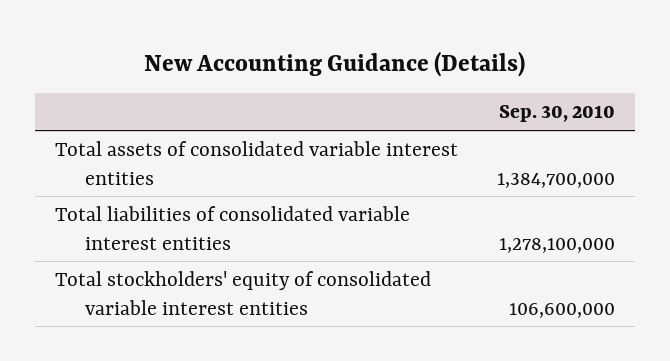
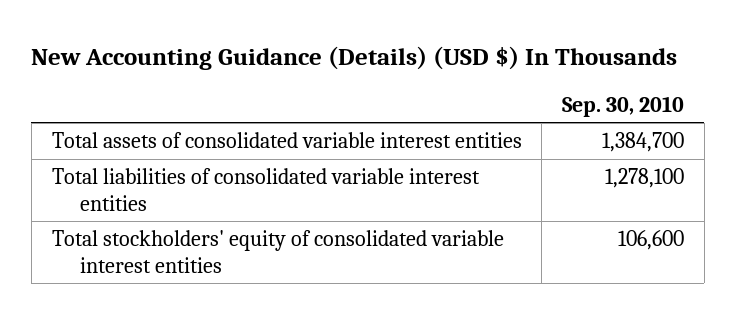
- New Accounting Guidance (Details)
+ New Accounting Guidance (Details) (USD $) In Thousands
- Total assets of consolidated variable interest entities | 1,384,700,000
- Total liabilities of consolidated variable interest entities | 1,278,100,000
- Total stockholders' equity of consolidated variable interest entities | 106,600,000
+ Total assets of consolidated variable interest entities | 1,384,700
+ Total liabilities of consolidated variable interest entities | 1,278,100
+ Total stockholders' equity of consolidated variable interest entities | 106,600

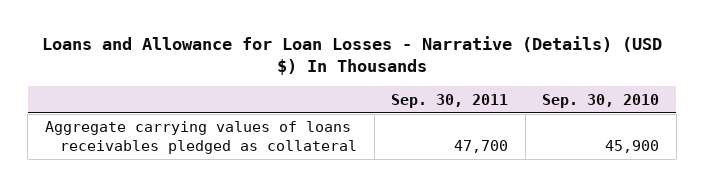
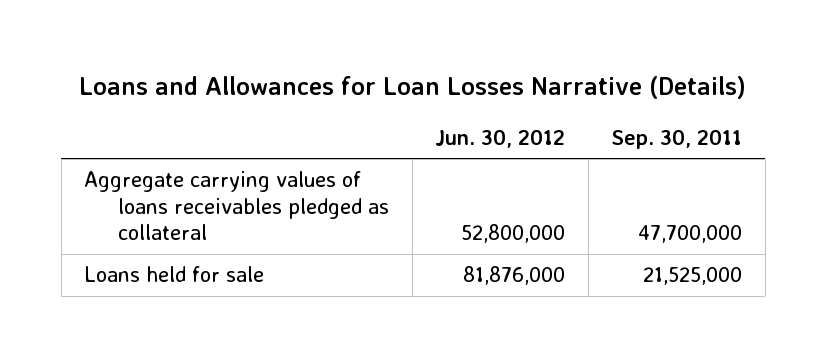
- Loans and Allowance for Loan Losses - Narrative (Details) (USD $) In Thousands
+ Loans and Allowances for Loan Losses Narrative (Details)
- | Sep. 30, 2011 | Sep. 30, 2010
+ | Jun. 30, 2012 | Sep. 30, 2011
- Aggregate carrying values of loans receivables pledged as collateral | 47,700 | 45,900
+ Aggregate carrying values of loans receivables pledged as collateral | 52,800,000 | 47,700,000
+ Loans held for sale | 81,876,000 | 21,525,000

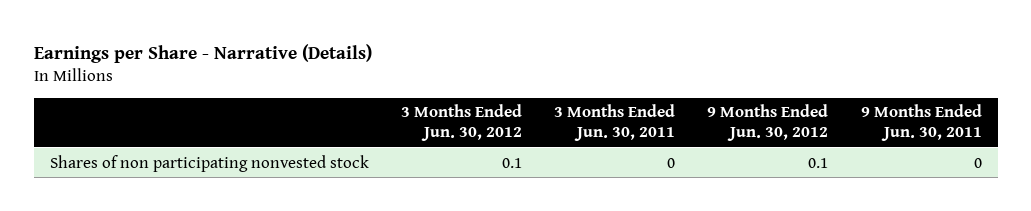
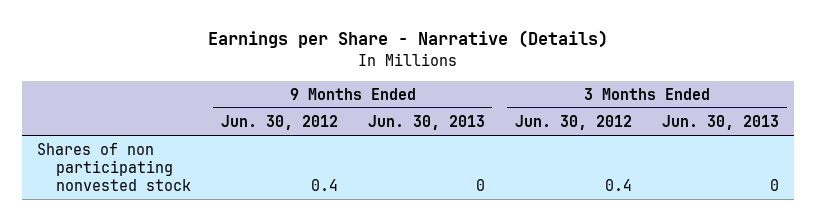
- | 3 Months Ended Jun. 30, 2012 | 3 Months Ended Jun. 30, 2011 | 9 Months Ended Jun. 30, 2012 | 9 Months Ended Jun. 30, 2011
+ | 9 Months Ended Jun. 30, 2012 | 9 Months Ended Jun. 30, 2013 | 3 Months Ended Jun. 30, 2012 | 3 Months Ended Jun. 30, 2013
- Shares of non participating nonvested stock | 0.1 | 0 | 0.1 | 0
+ Shares of non participating nonvested stock | 0.4 | 0 | 0.4 | 0

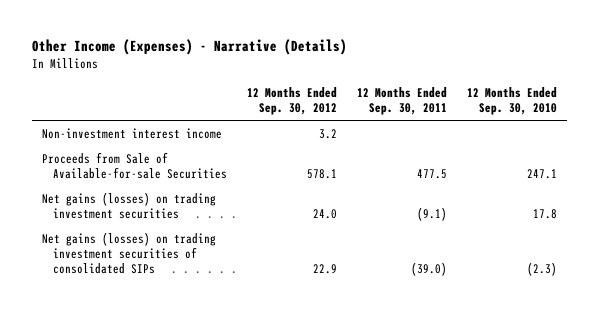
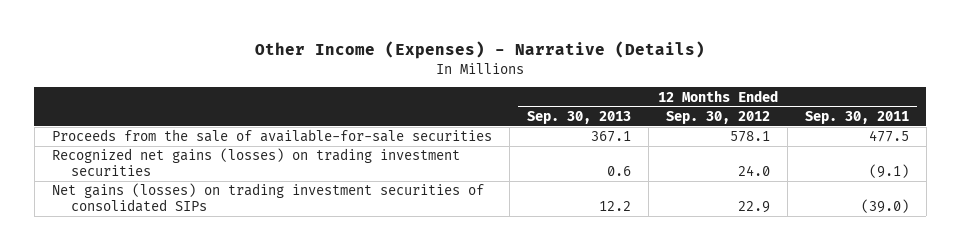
- | 12 Months Ended Sep. 30, 2012 | 12 Months Ended Sep. 30, 2011 | 12 Months Ended Sep. 30, 2010
+ | 12 Months Ended Sep. 30, 2013 | 12 Months Ended Sep. 30, 2012 | 12 Months Ended Sep. 30, 2011
- Non-investment interest income | 3.2 | |
- Proceeds from Sale of Available-for-sale Securities | 578.1 | 477.5 | 247.1
- Net gains (losses) on trading investment securities | 24.0 | (9.1) | 17.8
+ Proceeds from the sale of available-for-sale securities | 367.1 | 578.1 | 477.5
+ Recognized net gains (losses) on trading investment securities | 0.6 | 24.0 | (9.1)

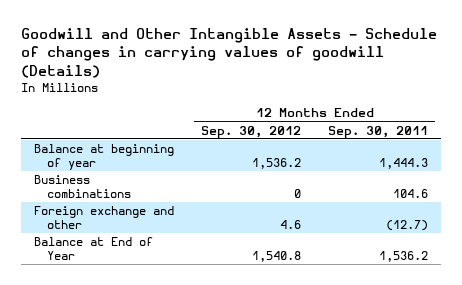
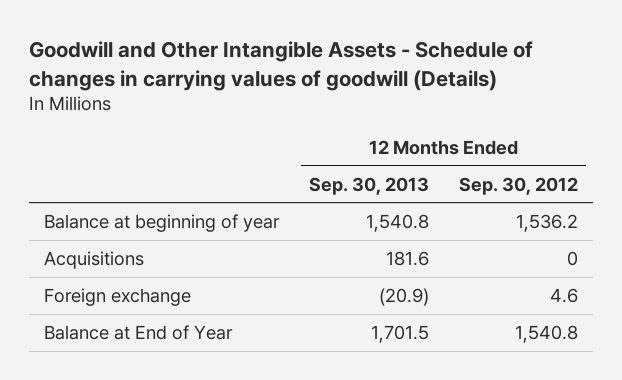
- | 12 Months Ended Sep. 30, 2012 | 12 Months Ended Sep. 30, 2011
+ | 12 Months Ended Sep. 30, 2013 | 12 Months Ended Sep. 30, 2012
- Business combinations | 0 | 104.6
- Foreign exchange and other | 4.6 | (12.7)
+ Acquisitions | 181.6 | 0
+ Foreign exchange | (20.9) | 4.6

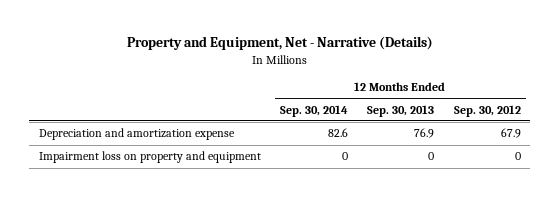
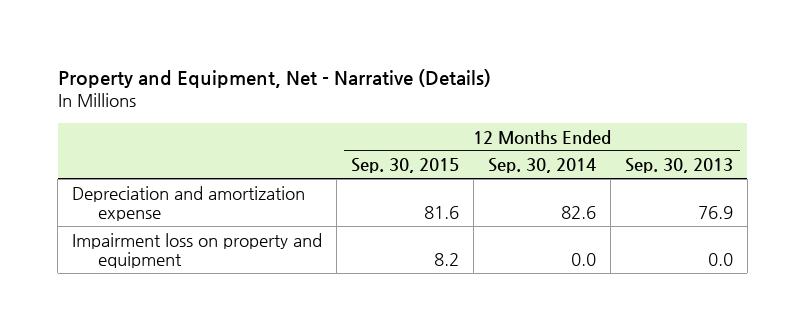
- | 12 Months Ended Sep. 30, 2014 | 12 Months Ended Sep. 30, 2013 | 12 Months Ended Sep. 30, 2012
+ | 12 Months Ended Sep. 30, 2015 | 12 Months Ended Sep. 30, 2014 | 12 Months Ended Sep. 30, 2013
- Impairment loss on property and equipment | 0 | 0 | 0
+ Impairment loss on property and equipment | 8.2 | 0.0 | 0.0

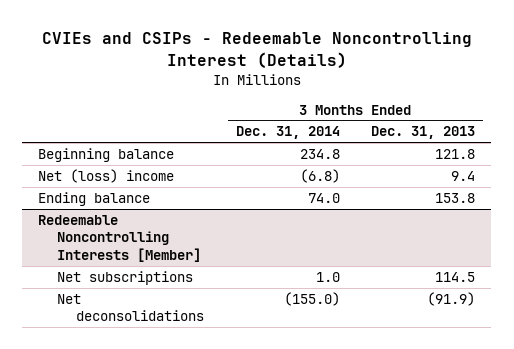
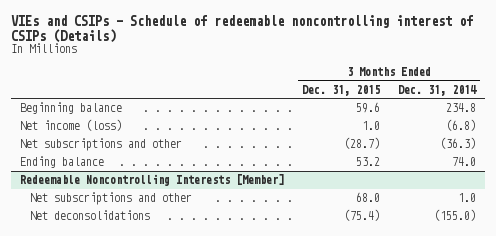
- CVIEs and CSIPs - Redeemable Noncontrolling Interest (Details)
+ VIEs and CSIPs - Schedule of redeemable noncontrolling interest of CSIPs (Details)
- | 3 Months Ended Dec. 31, 2014 | 3 Months Ended Dec. 31, 2013
+ | 3 Months Ended Dec. 31, 2015 | 3 Months Ended Dec. 31, 2014
- Net (loss) income | (6.8) | 9.4
+ Net income (loss) | 1.0 | (6.8)
+ Net subscriptions and other | (28.7) | (36.3)
@ Redeemable Noncontrolling Interests [Member]
- Net subscriptions | 1.0 | 114.5
+ Net subscriptions and other | 68.0 | 1.0

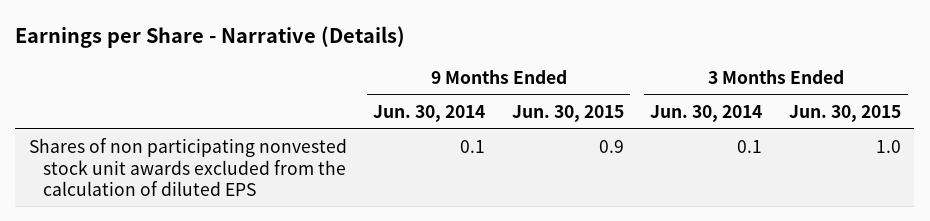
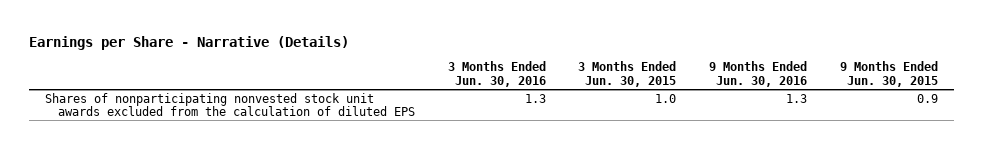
- | 9 Months Ended Jun. 30, 2014 | 9 Months Ended Jun. 30, 2015 | 3 Months Ended Jun. 30, 2014 | 3 Months Ended Jun. 30, 2015
+ | 3 Months Ended Jun. 30, 2016 | 3 Months Ended Jun. 30, 2015 | 9 Months Ended Jun. 30, 2016 | 9 Months Ended Jun. 30, 2015
- Shares of non participating nonvested stock unit awards excluded from the calculation of diluted EPS | 0.1 | 0.9 | 0.1 | 1.0
+ Shares of nonparticipating nonvested stock unit awards excluded from the calculation of diluted EPS | 1.3 | 1.0 | 1.3 | 0.9

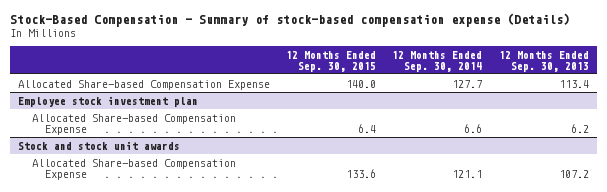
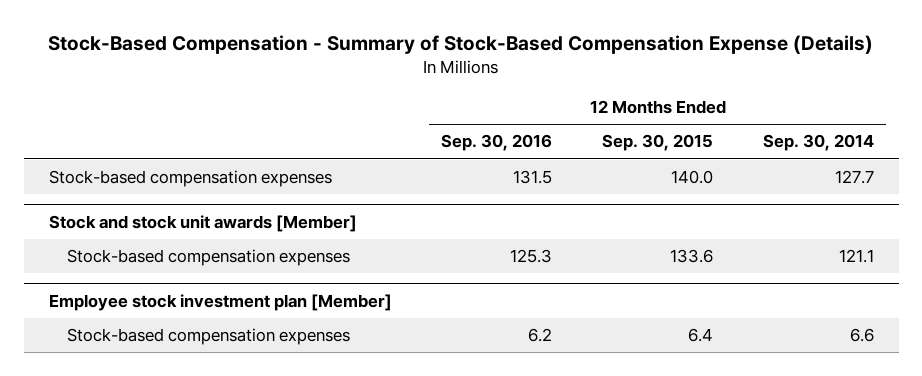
- Stock-Based Compensation - Summary of stock-based compensation expense (Details)
+ Stock-Based Compensation - Summary of Stock-Based Compensation Expense (Details)
- | 12 Months Ended Sep. 30, 2015 | 12 Months Ended Sep. 30, 2014 | 12 Months Ended Sep. 30, 2013
+ | 12 Months Ended Sep. 30, 2016 | 12 Months Ended Sep. 30, 2015 | 12 Months Ended Sep. 30, 2014
- Allocated Share-based Compensation Expense | 140.0 | 127.7 | 113.4
- Employee stock investment plan
- Allocated Share-based Compensation Expense | 6.4 | 6.6 | 6.2
- Stock and stock unit awards
- Allocated Share-based Compensation Expense | 133.6 | 121.1 | 107.2
+ Stock-based compensation expenses | 131.5 | 140.0 | 127.7
+ Stock and stock unit awards [Member]
+ Stock-based compensation expenses | 125.3 | 133.6 | 121.1
+ Employee stock investment plan [Member]
+ Stock-based compensation expenses | 6.2 | 6.4 | 6.6

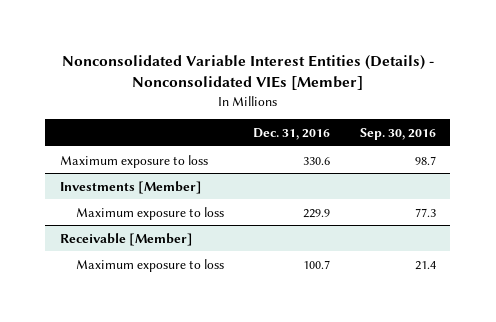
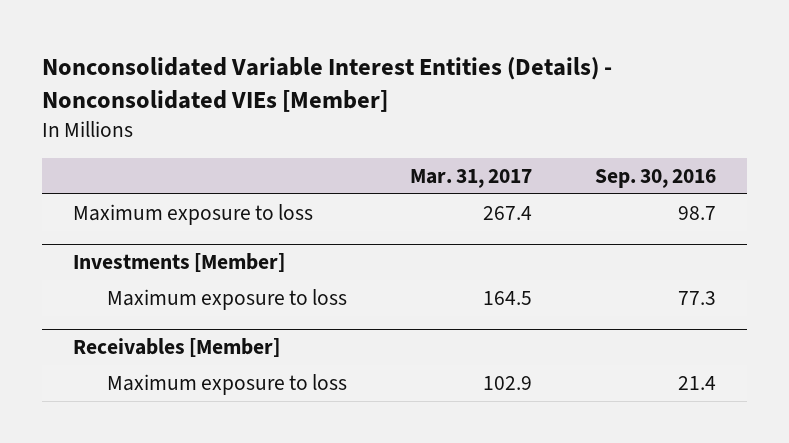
- | Dec. 31, 2016 | Sep. 30, 2016
+ | Mar. 31, 2017 | Sep. 30, 2016
- Receivable [Member]
+ Receivables [Member]

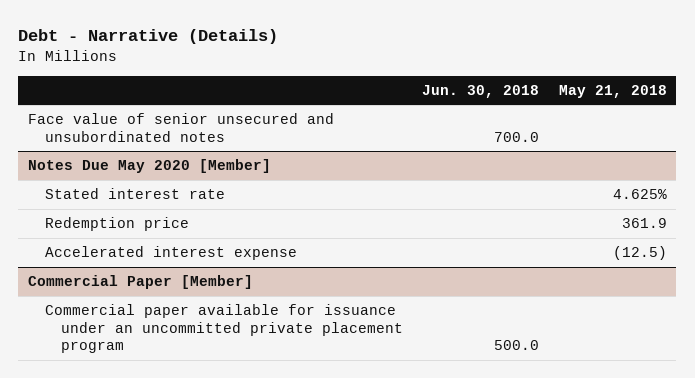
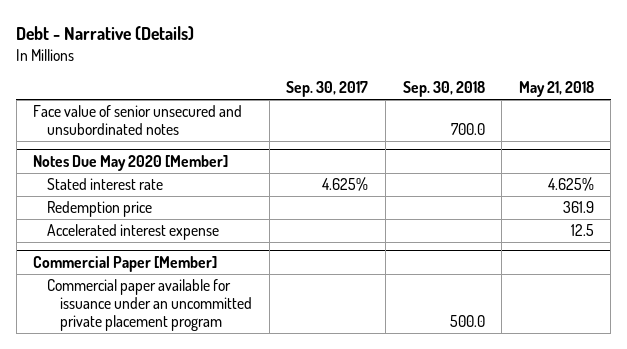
- | Jun. 30, 2018 | May 21, 2018
+ | Sep. 30, 2017 | Sep. 30, 2018 | May 21, 2018
@ Notes Due May 2020 [Member]
- Accelerated interest expense | | (12.5)
+ Accelerated interest expense | | | 12.5

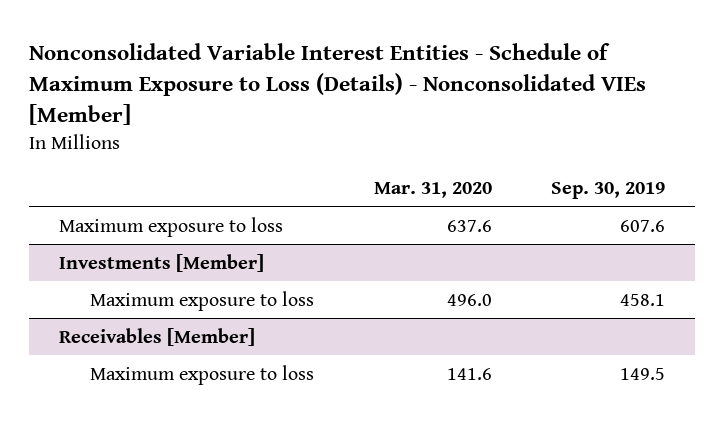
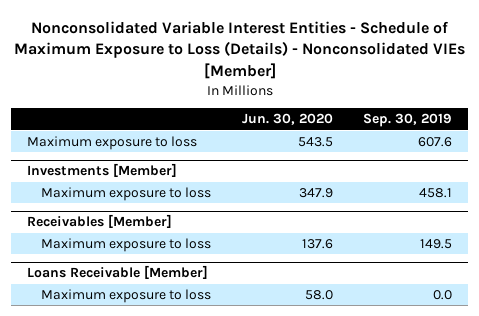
- | Mar. 31, 2020 | Sep. 30, 2019
+ | Jun. 30, 2020 | Sep. 30, 2019
+ Loans Receivable [Member]
+ Maximum exposure to loss | 58.0 | 0.0

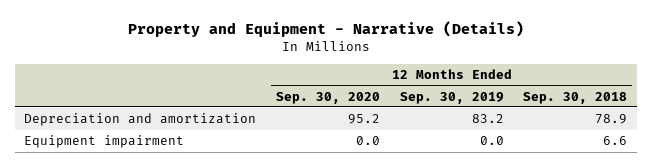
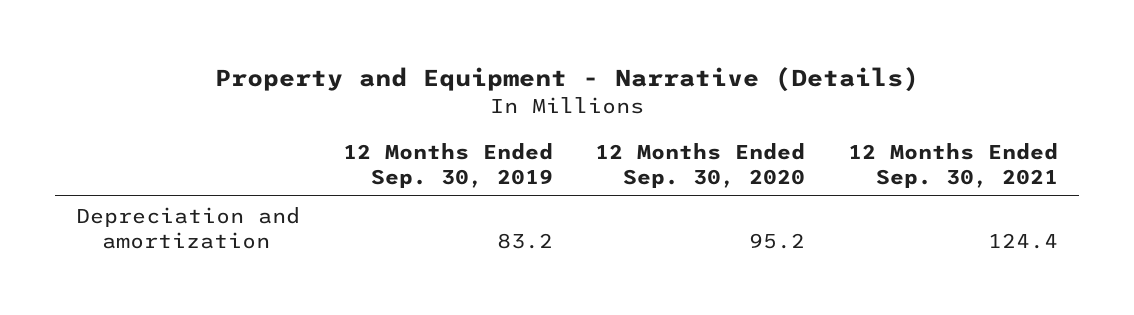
- | 12 Months Ended Sep. 30, 2020 | 12 Months Ended Sep. 30, 2019 | 12 Months Ended Sep. 30, 2018
+ | 12 Months Ended Sep. 30, 2019 | 12 Months Ended Sep. 30, 2020 | 12 Months Ended Sep. 30, 2021
- Equipment impairment | 0.0 | 0.0 | 6.6

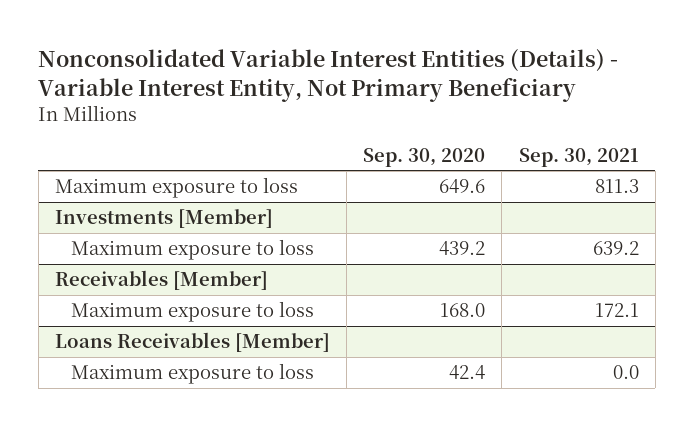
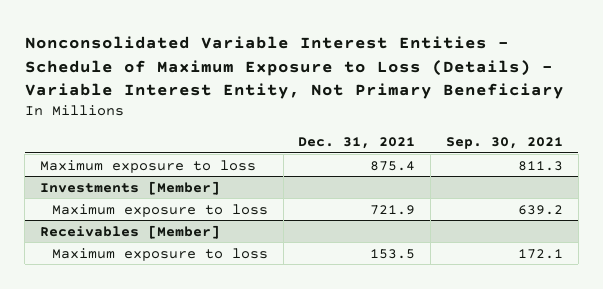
- Nonconsolidated Variable Interest Entities (Details) - Variable Interest Entity, Not Primary Beneficiary
+ Nonconsolidated Variable Interest Entities - Schedule of Maximum Exposure to Loss (Details) - Variable Interest Entity, Not Primary Beneficiary
- | Sep. 30, 2020 | Sep. 30, 2021
+ | Dec. 31, 2021 | Sep. 30, 2021
- Loans Receivables [Member]
- Maximum exposure to loss | 42.4 | 0.0

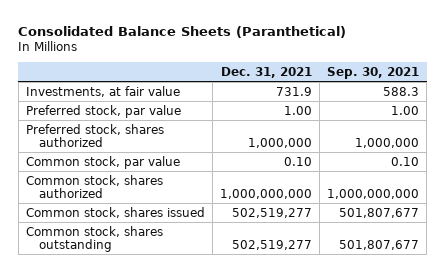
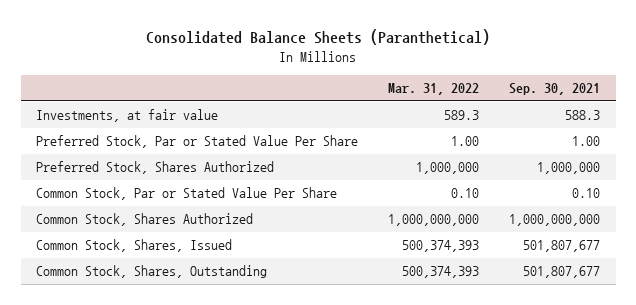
- | Dec. 31, 2021 | Sep. 30, 2021
+ | Mar. 31, 2022 | Sep. 30, 2021
- Preferred stock, par value | 1.00 | 1.00
- Preferred stock, shares authorized | 1,000,000 | 1,000,000
- Common stock, par value | 0.10 | 0.10
- Common stock, shares authorized | 1,000,000,000 | 1,000,000,000
- Common stock, shares issued | 502,519,277 | 501,807,677
- Common stock, shares outstanding | 502,519,277 | 501,807,677
+ Preferred Stock, Par or Stated Value Per Share | 1.00 | 1.00
+ Preferred Stock, Shares Authorized | 1,000,000 | 1,000,000
+ Common Stock, Par or Stated Value Per Share | 0.10 | 0.10
+ Common Stock, Shares Authorized | 1,000,000,000 | 1,000,000,000
+ Common Stock, Shares, Issued | 500,374,393 | 501,807,677
+ Common Stock, Shares, Outstanding | 500,374,393 | 501,807,677

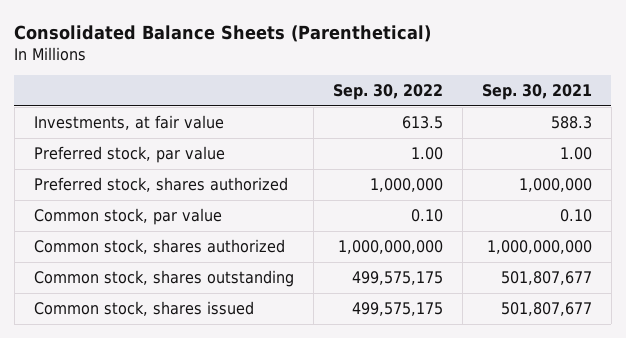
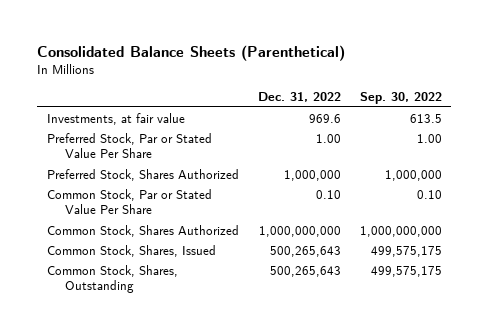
- | Sep. 30, 2022 | Sep. 30, 2021
+ | Dec. 31, 2022 | Sep. 30, 2022
- Preferred stock, par value | 1.00 | 1.00
- Preferred stock, shares authorized | 1,000,000 | 1,000,000
- Common stock, par value | 0.10 | 0.10
- Common stock, shares authorized | 1,000,000,000 | 1,000,000,000
- Common stock, shares outstanding | 499,575,175 | 501,807,677
- Common stock, shares issued | 499,575,175 | 501,807,677
+ Preferred Stock, Par or Stated Value Per Share | 1.00 | 1.00
+ Preferred Stock, Shares Authorized | 1,000,000 | 1,000,000
+ Common Stock, Par or Stated Value Per Share | 0.10 | 0.10
+ Common Stock, Shares Authorized | 1,000,000,000 | 1,000,000,000
+ Common Stock, Shares, Issued | 500,265,643 | 499,575,175
+ Common Stock, Shares, Outstanding | 500,265,643 | 499,575,175

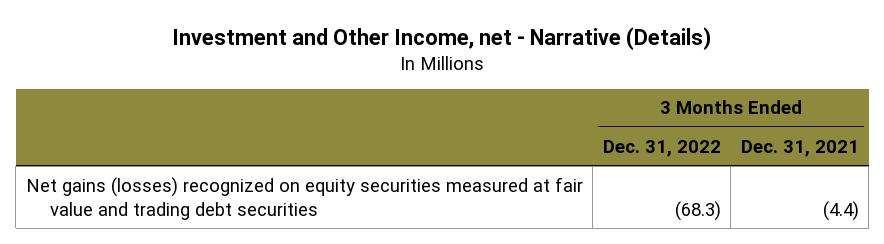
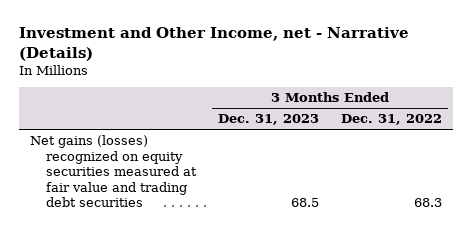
- | 3 Months Ended Dec. 31, 2022 | 3 Months Ended Dec. 31, 2021
+ | 3 Months Ended Dec. 31, 2023 | 3 Months Ended Dec. 31, 2022
- Net gains (losses) recognized on equity securities measured at fair value and trading debt securities | (68.3) | (4.4)
+ Net gains (losses) recognized on equity securities measured at fair value and trading debt securities | 68.5 | 68.3

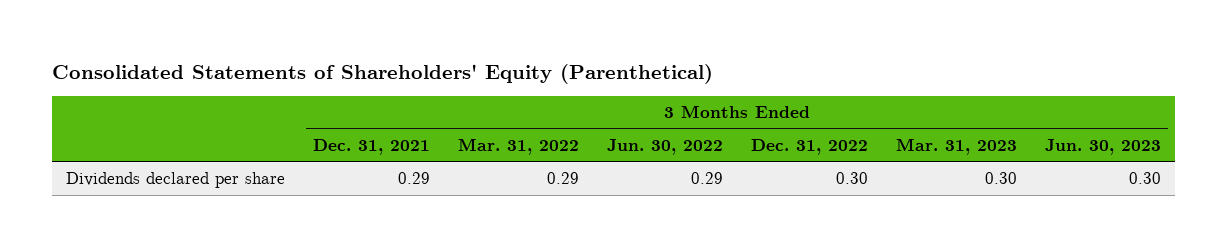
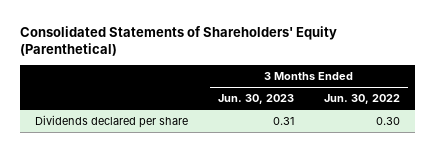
- | 3 Months Ended Dec. 31, 2021 | 3 Months Ended Mar. 31, 2022 | 3 Months Ended Jun. 30, 2022 | 3 Months Ended Dec. 31, 2022 | 3 Months Ended Mar. 31, 2023 | 3 Months Ended Jun. 30, 2023
+ | 3 Months Ended Jun. 30, 2023 | 3 Months Ended Jun. 30, 2022
- Dividends declared per share | 0.29 | 0.29 | 0.29 | 0.30 | 0.30 | 0.30
+ Dividends declared per share | 0.31 | 0.30

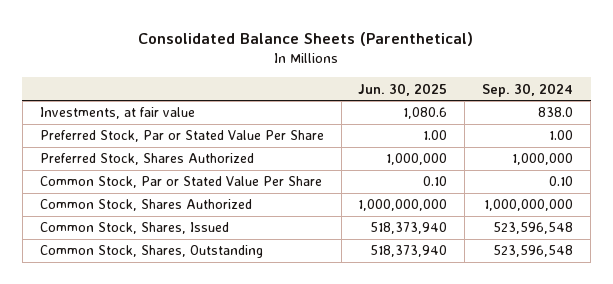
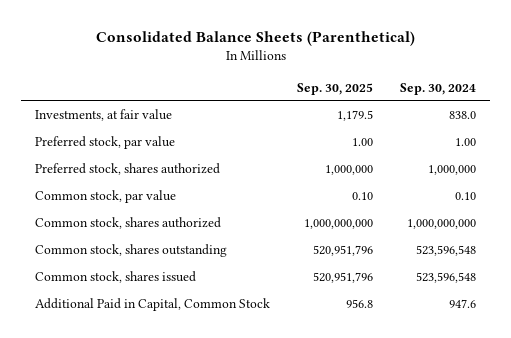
- | Jun. 30, 2025 | Sep. 30, 2024
+ | Sep. 30, 2025 | Sep. 30, 2024
- Preferred Stock, Par or Stated Value Per Share | 1.00 | 1.00
- Preferred Stock, Shares Authorized | 1,000,000 | 1,000,000
- Common Stock, Par or Stated Value Per Share | 0.10 | 0.10
- Common Stock, Shares Authorized | 1,000,000,000 | 1,000,000,000
- Common Stock, Shares, Issued | 518,373,940 | 523,596,548
- Common Stock, Shares, Outstanding | 518,373,940 | 523,596,548
+ Preferred stock, par value | 1.00 | 1.00
+ Preferred stock, shares authorized | 1,000,000 | 1,000,000
+ Common stock, par value | 0.10 | 0.10
+ Common stock, shares authorized | 1,000,000,000 | 1,000,000,000
+ Common stock, shares outstanding | 520,951,796 | 523,596,548
+ Common stock, shares issued | 520,951,796 | 523,596,548
+ Additional Paid in Capital, Common Stock | 956.8 | 947.6

